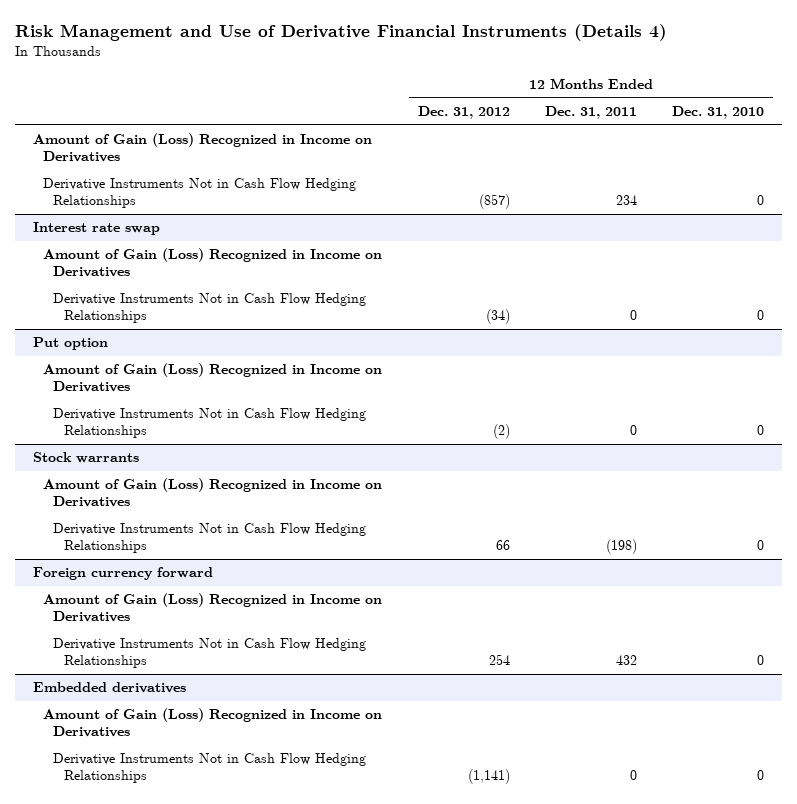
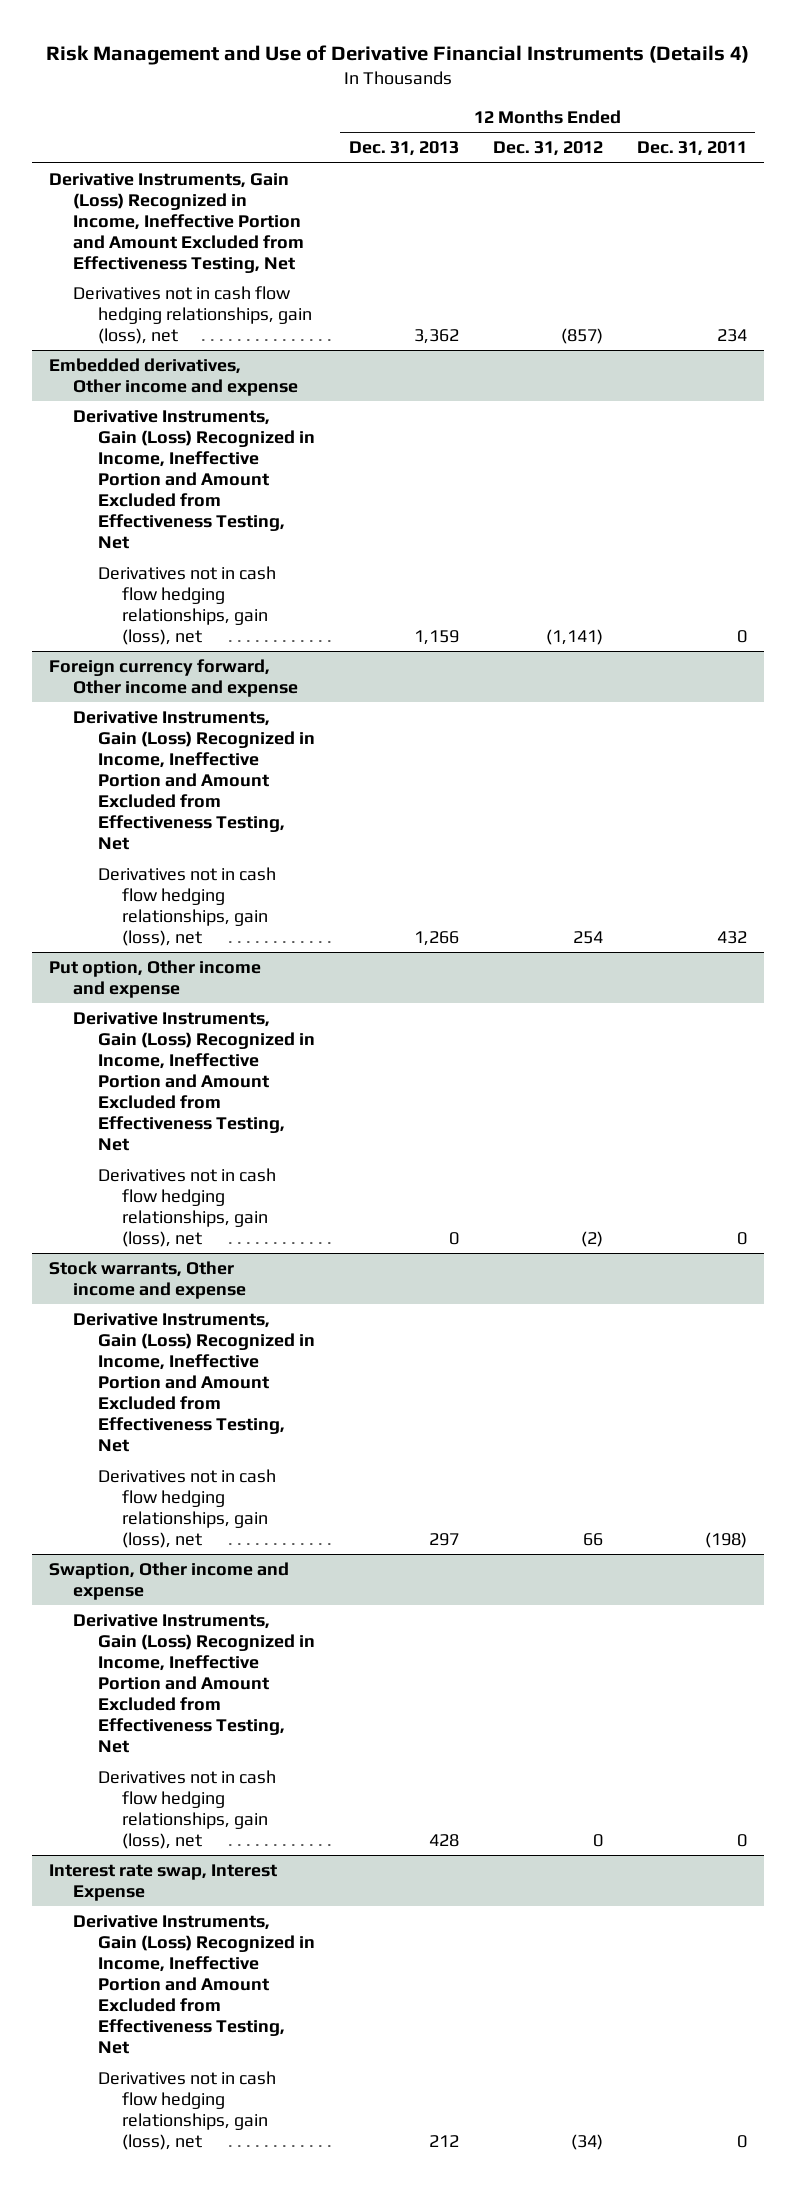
- | 12 Months Ended Dec. 31, 2012 | 12 Months Ended Dec. 31, 2011 | 12 Months Ended Dec. 31, 2010
+ | 12 Months Ended Dec. 31, 2013 | 12 Months Ended Dec. 31, 2012 | 12 Months Ended Dec. 31, 2011
- Amount of Gain (Loss) Recognized in Income on Derivatives
- Derivative Instruments Not in Cash Flow Hedging Relationships | (857) | 234 | 0
- Interest rate swap
- Amount of Gain (Loss) Recognized in Income on Derivatives
- Derivative Instruments Not in Cash Flow Hedging Relationships | (34) | 0 | 0
- Put option
- Amount of Gain (Loss) Recognized in Income on Derivatives
- Derivative Instruments Not in Cash Flow Hedging Relationships | (2) | 0 | 0
- Stock warrants
- Amount of Gain (Loss) Recognized in Income on Derivatives
- Derivative Instruments Not in Cash Flow Hedging Relationships | 66 | (198) | 0
- Foreign currency forward
- Amount of Gain (Loss) Recognized in Income on Derivatives
- Derivative Instruments Not in Cash Flow Hedging Relationships | 254 | 432 | 0
- Embedded derivatives
- Amount of Gain (Loss) Recognized in Income on Derivatives
- Derivative Instruments Not in Cash Flow Hedging Relationships | (1,141) | 0 | 0
+ Derivative Instruments, Gain (Loss) Recognized in Income, Ineffective Portion and Amount Excluded from Effectiveness Testing, Net
+ Derivatives not in cash flow hedging relationships, gain (loss), net | 3,362 | (857) | 234
+ Embedded derivatives, Other income and expense
+ Derivative Instruments, Gain (Loss) Recognized in Income, Ineffective Portion and Amount Excluded from Effectiveness Testing, Net
+ Derivatives not in cash flow hedging relationships, gain (loss), net | 1,159 | (1,141) | 0
+ Foreign currency forward, Other income and expense
+ Derivative Instruments, Gain (Loss) Recognized in Income, Ineffective Portion and Amount Excluded from Effectiveness Testing, Net
+ Derivatives not in cash flow hedging relationships, gain (loss), net | 1,266 | 254 | 432
+ Put option, Other income and expense
+ Derivative Instruments, Gain (Loss) Recognized in Income, Ineffective Portion and Amount Excluded from Effectiveness Testing, Net
+ Derivatives not in cash flow hedging relationships, gain (loss), net | 0 | (2) | 0
+ Stock warrants, Other income and expense
+ Derivative Instruments, Gain (Loss) Recognized in Income, Ineffective Portion and Amount Excluded from Effectiveness Testing, Net
+ Derivatives not in cash flow hedging relationships, gain (loss), net | 297 | 66 | (198)
+ Swaption, Other income and expense
+ Derivative Instruments, Gain (Loss) Recognized in Income, Ineffective Portion and Amount Excluded from Effectiveness Testing, Net
+ Derivatives not in cash flow hedging relationships, gain (loss), net | 428 | 0 | 0
+ Interest rate swap, Interest Expense
+ Derivative Instruments, Gain (Loss) Recognized in Income, Ineffective Portion and Amount Excluded from Effectiveness Testing, Net
+ Derivatives not in cash flow hedging relationships, gain (loss), net | 212 | (34) | 0

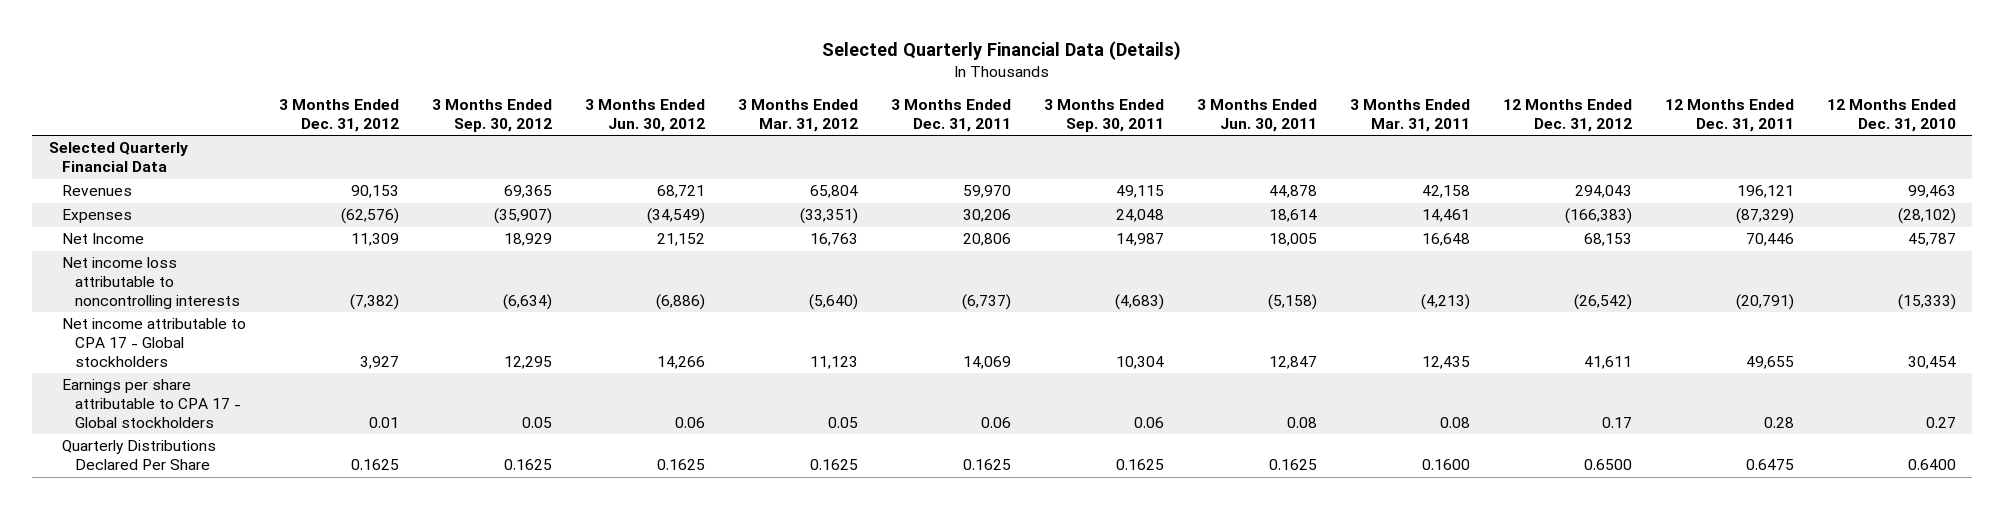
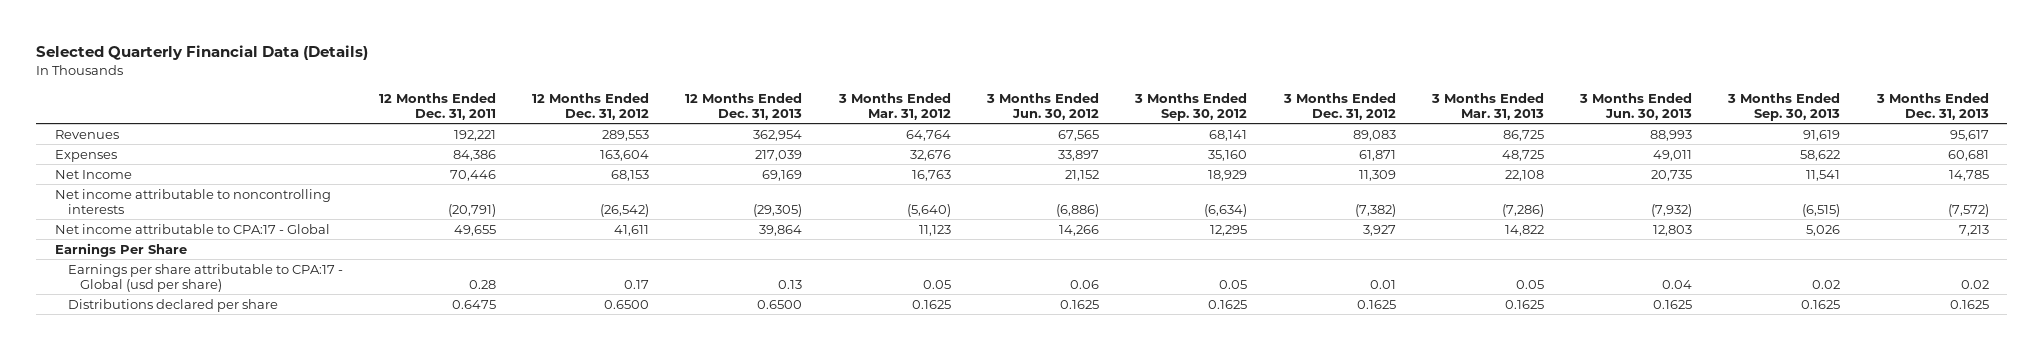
- | 3 Months Ended Dec. 31, 2012 | 3 Months Ended Sep. 30, 2012 | 3 Months Ended Jun. 30, 2012 | 3 Months Ended Mar. 31, 2012 | 3 Months Ended Dec. 31, 2011 | 3 Months Ended Sep. 30, 2011 | 3 Months Ended Jun. 30, 2011 | 3 Months Ended Mar. 31, 2011 | 12 Months Ended Dec. 31, 2012 | 12 Months Ended Dec. 31, 2011 | 12 Months Ended Dec. 31, 2010
+ | 12 Months Ended Dec. 31, 2011 | 12 Months Ended Dec. 31, 2012 | 12 Months Ended Dec. 31, 2013 | 3 Months Ended Mar. 31, 2012 | 3 Months Ended Jun. 30, 2012 | 3 Months Ended Sep. 30, 2012 | 3 Months Ended Dec. 31, 2012 | 3 Months Ended Mar. 31, 2013 | 3 Months Ended Jun. 30, 2013 | 3 Months Ended Sep. 30, 2013 | 3 Months Ended Dec. 31, 2013
- Selected Quarterly Financial Data
- Revenues | 90,153 | 69,365 | 68,721 | 65,804 | 59,970 | 49,115 | 44,878 | 42,158 | 294,043 | 196,121 | 99,463
- Expenses | (62,576) | (35,907) | (34,549) | (33,351) | 30,206 | 24,048 | 18,614 | 14,461 | (166,383) | (87,329) | (28,102)
+ Revenues | 192,221 | 289,553 | 362,954 | 64,764 | 67,565 | 68,141 | 89,083 | 86,725 | 88,993 | 91,619 | 95,617
+ Expenses | 84,386 | 163,604 | 217,039 | 32,676 | 33,897 | 35,160 | 61,871 | 48,725 | 49,011 | 58,622 | 60,681
- Net income loss attributable to noncontrolling interests | (7,382) | (6,634) | (6,886) | (5,640) | (6,737) | (4,683) | (5,158) | (4,213) | (26,542) | (20,791) | (15,333)
- Net income attributable to CPA 17 - Global stockholders | 3,927 | 12,295 | 14,266 | 11,123 | 14,069 | 10,304 | 12,847 | 12,435 | 41,611 | 49,655 | 30,454
- Earnings per share attributable to CPA 17 - Global stockholders | 0.01 | 0.05 | 0.06 | 0.05 | 0.06 | 0.06 | 0.08 | 0.08 | 0.17 | 0.28 | 0.27
- Quarterly Distributions Declared Per Share | 0.1625 | 0.1625 | 0.1625 | 0.1625 | 0.1625 | 0.1625 | 0.1625 | 0.1600 | 0.6500 | 0.6475 | 0.6400
+ Net income attributable to noncontrolling interests | (20,791) | (26,542) | (29,305) | (5,640) | (6,886) | (6,634) | (7,382) | (7,286) | (7,932) | (6,515) | (7,572)
+ Net income attributable to CPA:17 - Global | 49,655 | 41,611 | 39,864 | 11,123 | 14,266 | 12,295 | 3,927 | 14,822 | 12,803 | 5,026 | 7,213
+ Earnings Per Share
+ Earnings per share attributable to CPA:17 - Global (usd per share) | 0.28 | 0.17 | 0.13 | 0.05 | 0.06 | 0.05 | 0.01 | 0.05 | 0.04 | 0.02 | 0.02
+ Distributions declared per share | 0.6475 | 0.6500 | 0.6500 | 0.1625 | 0.1625 | 0.1625 | 0.1625 | 0.1625 | 0.1625 | 0.1625 | 0.1625

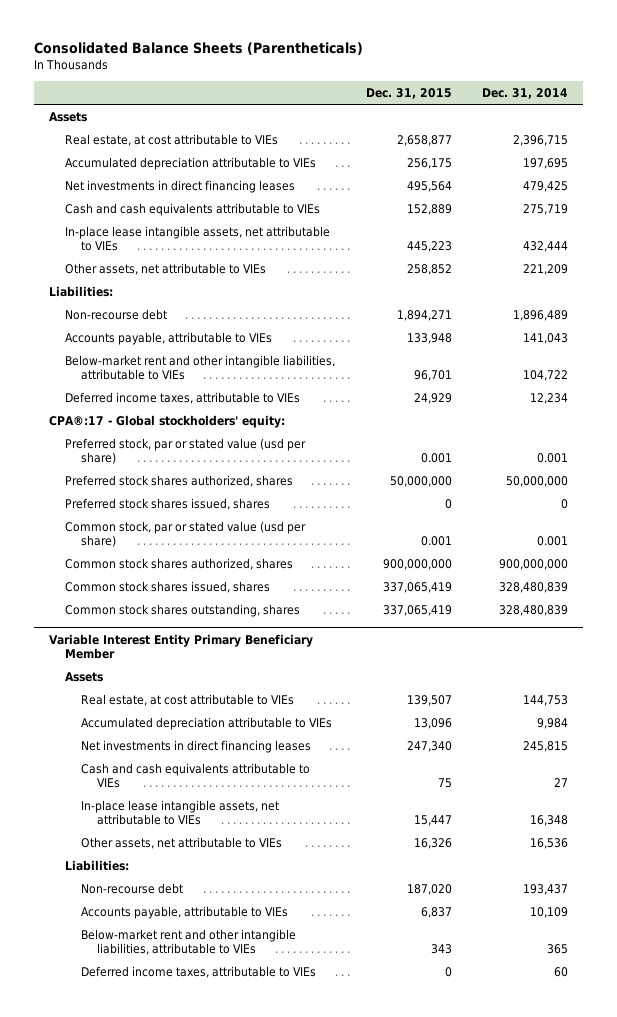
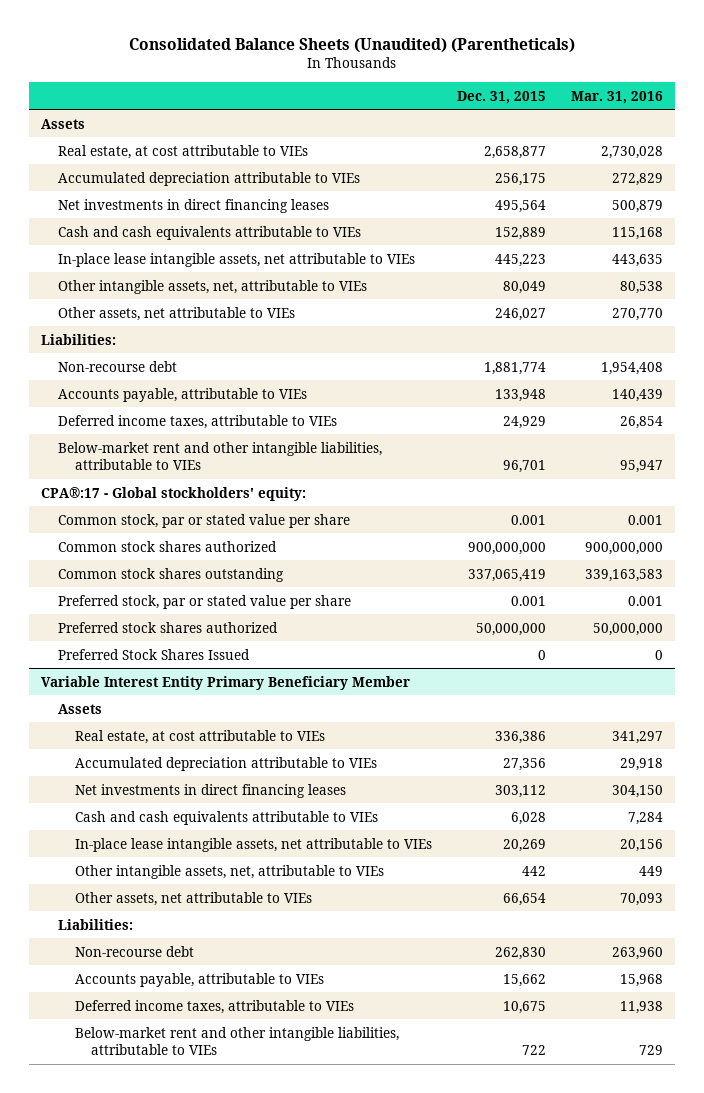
- Consolidated Balance Sheets (Parentheticals)
+ Consolidated Balance Sheets (Unaudited) (Parentheticals)
- | Dec. 31, 2015 | Dec. 31, 2014
+ | Dec. 31, 2015 | Mar. 31, 2016
- Other assets, net attributable to VIEs | 258,852 | 221,209
+ Other intangible assets, net, attributable to VIEs | 80,049 | 80,538
+ Other assets, net attributable to VIEs | 246,027 | 270,770
- Non-recourse debt | 1,894,271 | 1,896,489
+ Non-recourse debt | 1,881,774 | 1,954,408
moved down: Below-market rent and other intangible liabilities, attributable to VIEs | 96,701 | 95,947
- Preferred stock, par or stated value (usd per share) | 0.001 | 0.001
- Preferred stock shares authorized, shares | 50,000,000 | 50,000,000
- Preferred stock shares issued, shares | 0 | 0
- Common stock, par or stated value (usd per share) | 0.001 | 0.001
- Common stock shares authorized, shares | 900,000,000 | 900,000,000
- Common stock shares issued, shares | 337,065,419 | 328,480,839
- Common stock shares outstanding, shares | 337,065,419 | 328,480,839
+ Common stock, par or stated value per share | 0.001 | 0.001
+ Common stock shares authorized | 900,000,000 | 900,000,000
+ Common stock shares outstanding | 337,065,419 | 339,163,583
+ Preferred stock, par or stated value per share | 0.001 | 0.001
+ Preferred stock shares authorized | 50,000,000 | 50,000,000
+ Preferred Stock Shares Issued | 0 | 0
@ Variable Interest Entity Primary Beneficiary Member
- Real estate, at cost attributable to VIEs | 139,507 | 144,753
- Accumulated depreciation attributable to VIEs | 13,096 | 9,984
- Net investments in direct financing leases | 247,340 | 245,815
- Cash and cash equivalents attributable to VIEs | 75 | 27
- In-place lease intangible assets, net attributable to VIEs | 15,447 | 16,348
- Other assets, net attributable to VIEs | 16,326 | 16,536
+ Real estate, at cost attributable to VIEs | 336,386 | 341,297
+ Accumulated depreciation attributable to VIEs | 27,356 | 29,918
+ Net investments in direct financing leases | 303,112 | 304,150
+ Cash and cash equivalents attributable to VIEs | 6,028 | 7,284
+ In-place lease intangible assets, net attributable to VIEs | 20,269 | 20,156
+ Other intangible assets, net, attributable to VIEs | 442 | 449
+ Other assets, net attributable to VIEs | 66,654 | 70,093
- Non-recourse debt | 187,020 | 193,437
- Accounts payable, attributable to VIEs | 6,837 | 10,109
- Below-market rent and other intangible liabilities, attributable to VIEs | 343 | 365
- Deferred income taxes, attributable to VIEs | 0 | 60
+ Non-recourse debt | 262,830 | 263,960
+ Accounts payable, attributable to VIEs | 15,662 | 15,968
+ Deferred income taxes, attributable to VIEs | 10,675 | 11,938
+ Below-market rent and other intangible liabilities, attributable to VIEs | 722 | 729

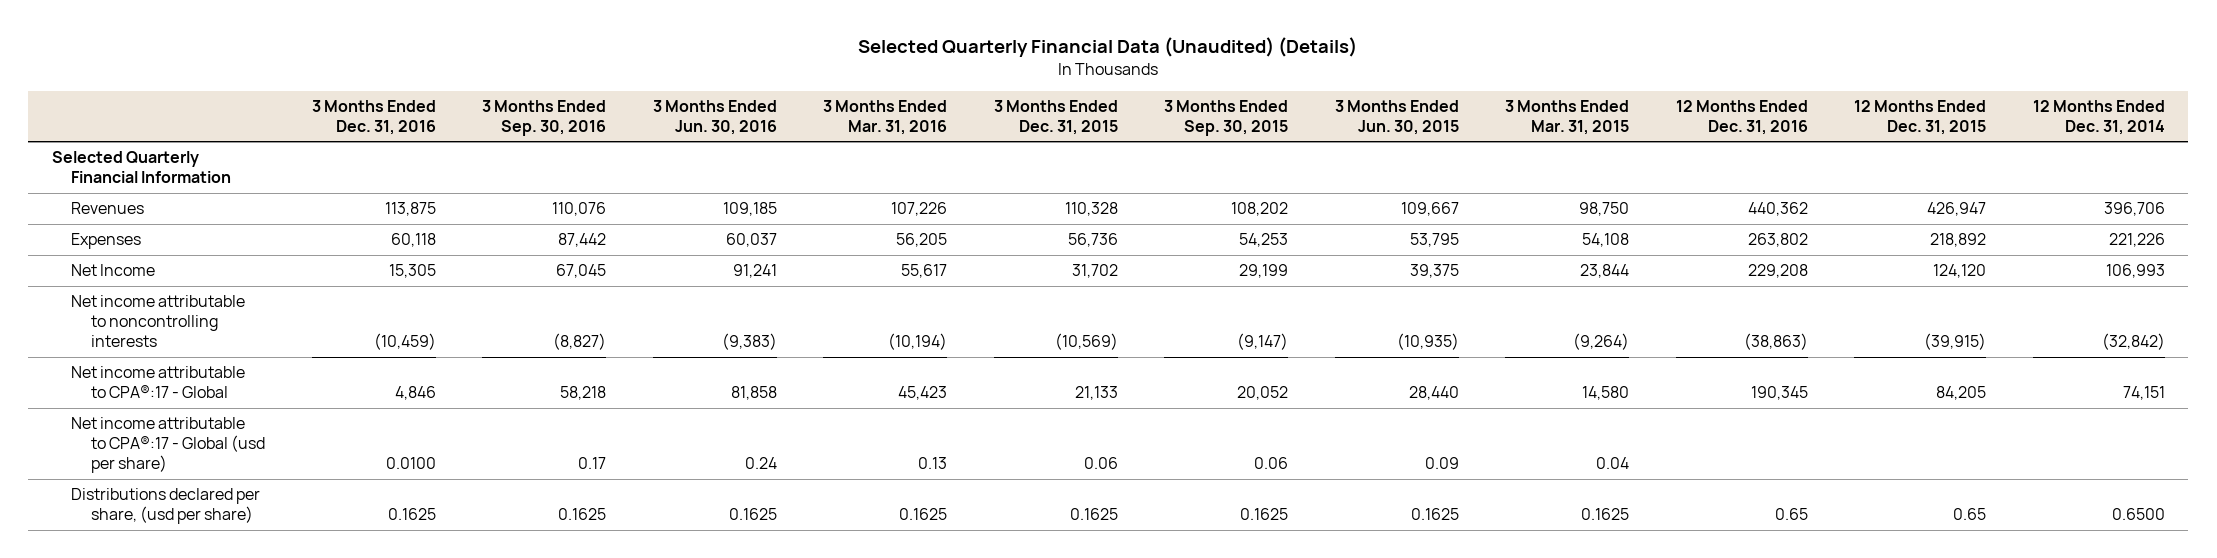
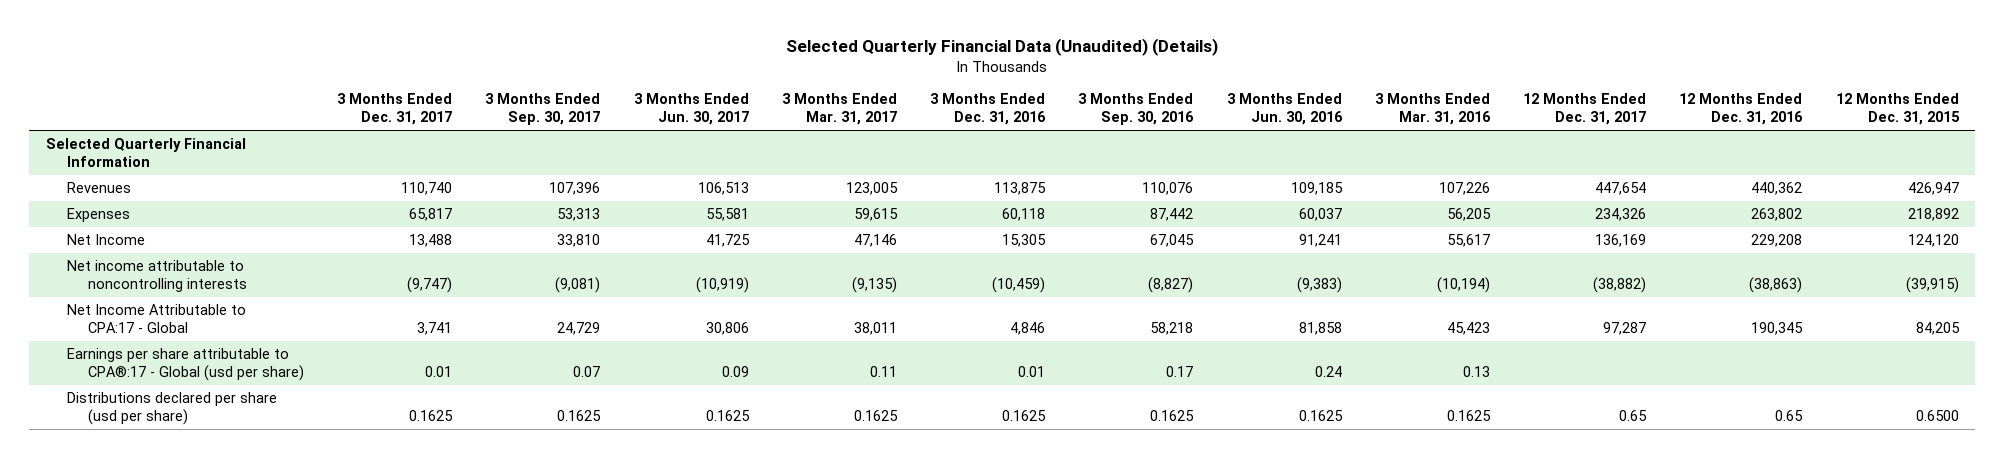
- | 3 Months Ended Dec. 31, 2016 | 3 Months Ended Sep. 30, 2016 | 3 Months Ended Jun. 30, 2016 | 3 Months Ended Mar. 31, 2016 | 3 Months Ended Dec. 31, 2015 | 3 Months Ended Sep. 30, 2015 | 3 Months Ended Jun. 30, 2015 | 3 Months Ended Mar. 31, 2015 | 12 Months Ended Dec. 31, 2016 | 12 Months Ended Dec. 31, 2015 | 12 Months Ended Dec. 31, 2014
+ | 3 Months Ended Dec. 31, 2017 | 3 Months Ended Sep. 30, 2017 | 3 Months Ended Jun. 30, 2017 | 3 Months Ended Mar. 31, 2017 | 3 Months Ended Dec. 31, 2016 | 3 Months Ended Sep. 30, 2016 | 3 Months Ended Jun. 30, 2016 | 3 Months Ended Mar. 31, 2016 | 12 Months Ended Dec. 31, 2017 | 12 Months Ended Dec. 31, 2016 | 12 Months Ended Dec. 31, 2015
- Net income attributable to CPA®:17 - Global | 4,846 | 58,218 | 81,858 | 45,423 | 21,133 | 20,052 | 28,440 | 14,580 | 190,345 | 84,205 | 74,151
- Net income attributable to CPA®:17 - Global (usd per share) | 0.0100 | 0.17 | 0.24 | 0.13 | 0.06 | 0.06 | 0.09 | 0.04 | | |
- Distributions declared per share, (usd per share) | 0.1625 | 0.1625 | 0.1625 | 0.1625 | 0.1625 | 0.1625 | 0.1625 | 0.1625 | 0.65 | 0.65 | 0.6500
+ Net Income Attributable to CPA:17 - Global | 3,741 | 24,729 | 30,806 | 38,011 | 4,846 | 58,218 | 81,858 | 45,423 | 97,287 | 190,345 | 84,205
+ Earnings per share attributable to CPA®:17 - Global (usd per share) | 0.01 | 0.07 | 0.09 | 0.11 | 0.01 | 0.17 | 0.24 | 0.13 | | |
+ Distributions declared per share (usd per share) | 0.1625 | 0.1625 | 0.1625 | 0.1625 | 0.1625 | 0.1625 | 0.1625 | 0.1625 | 0.65 | 0.65 | 0.6500

